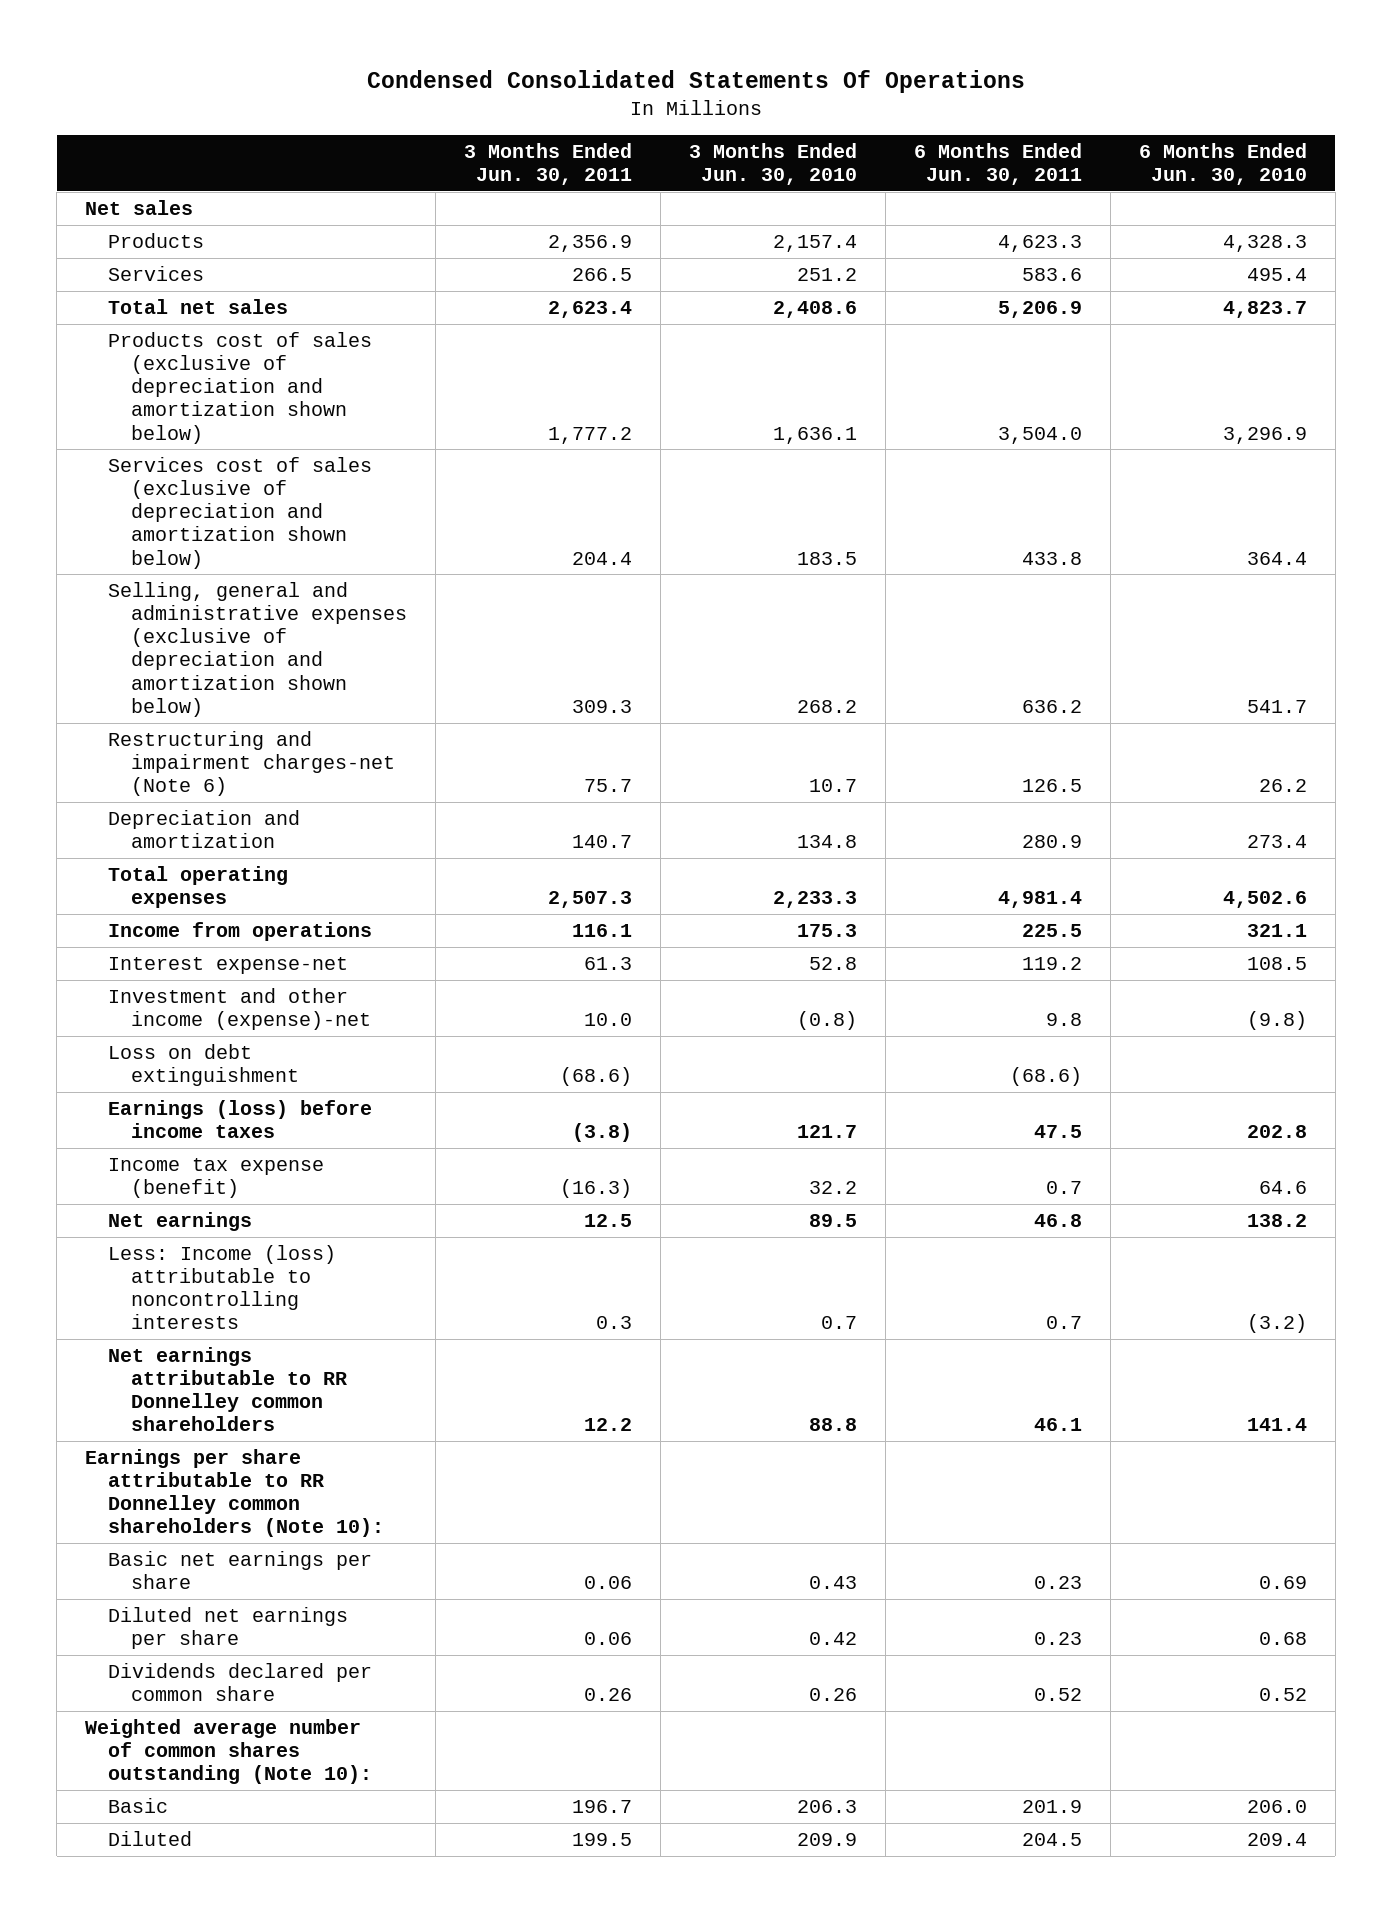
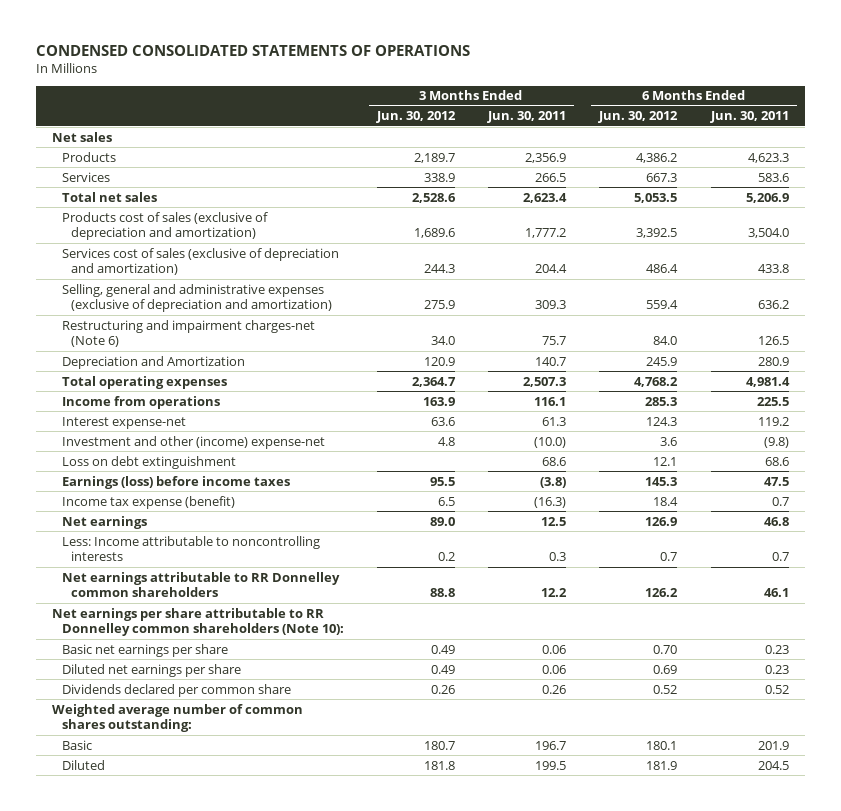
- Condensed Consolidated Statements Of Operations
+ CONDENSED CONSOLIDATED STATEMENTS OF OPERATIONS
- | 3 Months Ended Jun. 30, 2011 | 3 Months Ended Jun. 30, 2010 | 6 Months Ended Jun. 30, 2011 | 6 Months Ended Jun. 30, 2010
+ | 3 Months Ended Jun. 30, 2012 | 3 Months Ended Jun. 30, 2011 | 6 Months Ended Jun. 30, 2012 | 6 Months Ended Jun. 30, 2011
- Products cost of sales (exclusive of depreciation and amortization shown below) | 1,777.2 | 1,636.1 | 3,504.0 | 3,296.9
- Services cost of sales (exclusive of depreciation and amortization shown below) | 204.4 | 183.5 | 433.8 | 364.4
- Selling, general and administrative expenses (exclusive of depreciation and amortization shown below) | 309.3 | 268.2 | 636.2 | 541.7
+ Products cost of sales (exclusive of depreciation and amortization) | 1,689.6 | 1,777.2 | 3,392.5 | 3,504.0
+ Services cost of sales (exclusive of depreciation and amortization) | 244.3 | 204.4 | 486.4 | 433.8
+ Selling, general and administrative expenses (exclusive of depreciation and amortization) | 275.9 | 309.3 | 559.4 | 636.2
- Depreciation and amortization | 140.7 | 134.8 | 280.9 | 273.4
+ Depreciation and Amortization | 120.9 | 140.7 | 245.9 | 280.9
- Investment and other income (expense)-net | 10.0 | (0.8) | 9.8 | (9.8)
- Loss on debt extinguishment | (68.6) | | (68.6) |
+ Investment and other (income) expense-net | 4.8 | (10.0) | 3.6 | (9.8)
+ Loss on debt extinguishment | | 68.6 | 12.1 | 68.6
- Less: Income (loss) attributable to noncontrolling interests | 0.3 | 0.7 | 0.7 | (3.2)
+ Less: Income attributable to noncontrolling interests | 0.2 | 0.3 | 0.7 | 0.7
- Earnings per share attributable to RR Donnelley common shareholders (Note 10):
+ Net earnings per share attributable to RR Donnelley common shareholders (Note 10):
- Weighted average number of common shares outstanding (Note 10):
+ Weighted average number of common shares outstanding:

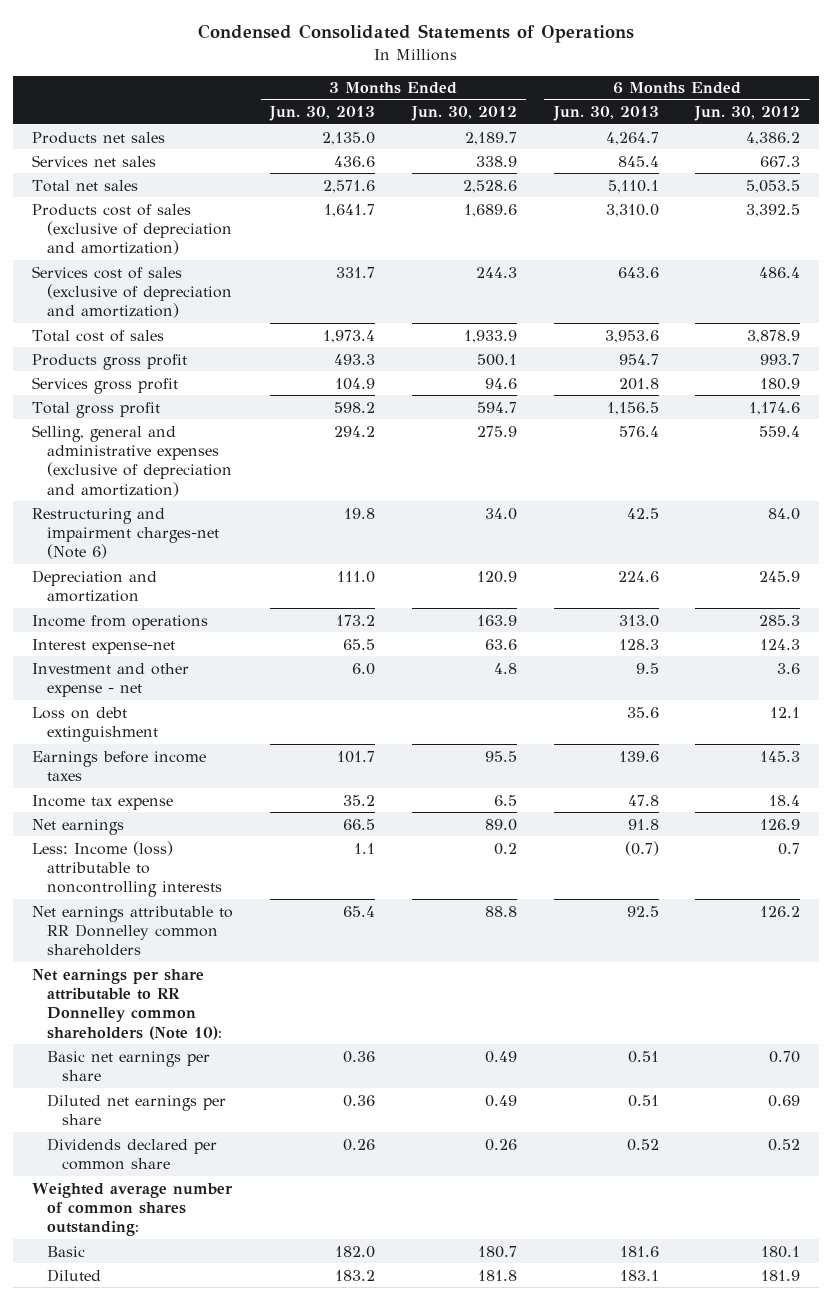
- CONDENSED CONSOLIDATED STATEMENTS OF OPERATIONS
+ Condensed Consolidated Statements of Operations
- | 3 Months Ended Jun. 30, 2012 | 3 Months Ended Jun. 30, 2011 | 6 Months Ended Jun. 30, 2012 | 6 Months Ended Jun. 30, 2011
+ | 3 Months Ended Jun. 30, 2013 | 3 Months Ended Jun. 30, 2012 | 6 Months Ended Jun. 30, 2013 | 6 Months Ended Jun. 30, 2012
- Net sales
- Products | 2,189.7 | 2,356.9 | 4,386.2 | 4,623.3
- Services | 338.9 | 266.5 | 667.3 | 583.6
+ Products net sales | 2,135.0 | 2,189.7 | 4,264.7 | 4,386.2
+ Services net sales | 436.6 | 338.9 | 845.4 | 667.3
+ Total cost of sales | 1,973.4 | 1,933.9 | 3,953.6 | 3,878.9
+ Products gross profit | 493.3 | 500.1 | 954.7 | 993.7
+ Services gross profit | 104.9 | 94.6 | 201.8 | 180.9
+ Total gross profit | 598.2 | 594.7 | 1,156.5 | 1,174.6
- Depreciation and Amortization | 120.9 | 140.7 | 245.9 | 280.9
- Total operating expenses | 2,364.7 | 2,507.3 | 4,768.2 | 4,981.4
+ Depreciation and amortization | 111.0 | 120.9 | 224.6 | 245.9
- Investment and other (income) expense-net | 4.8 | (10.0) | 3.6 | (9.8)
+ Investment and other expense - net | 6.0 | 4.8 | 9.5 | 3.6
- Earnings (loss) before income taxes | 95.5 | (3.8) | 145.3 | 47.5
- Income tax expense (benefit) | 6.5 | (16.3) | 18.4 | 0.7
+ Earnings before income taxes | 101.7 | 95.5 | 139.6 | 145.3
+ Income tax expense | 35.2 | 6.5 | 47.8 | 18.4
- Less: Income attributable to noncontrolling interests | 0.2 | 0.3 | 0.7 | 0.7
+ Less: Income (loss) attributable to noncontrolling interests | 1.1 | 0.2 | (0.7) | 0.7

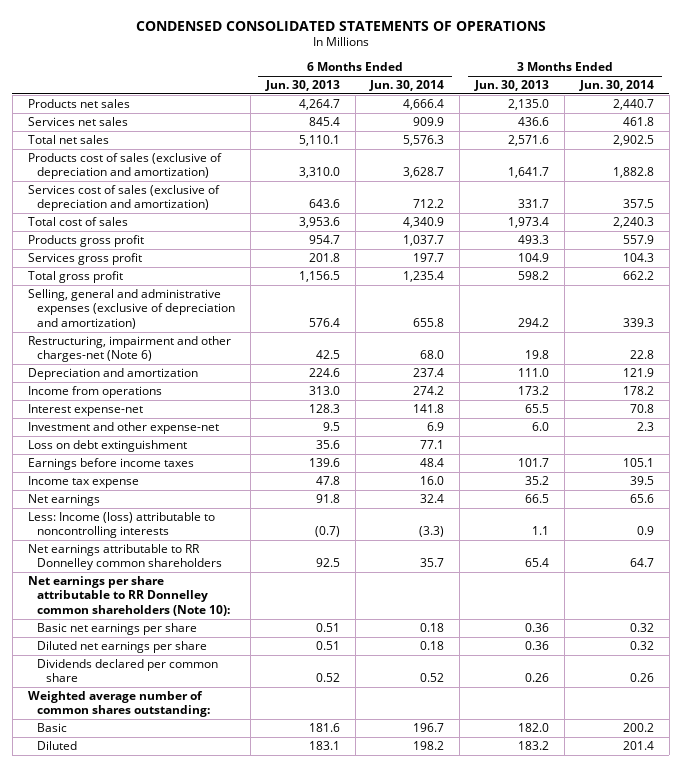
- Condensed Consolidated Statements of Operations
+ CONDENSED CONSOLIDATED STATEMENTS OF OPERATIONS
- | 3 Months Ended Jun. 30, 2013 | 3 Months Ended Jun. 30, 2012 | 6 Months Ended Jun. 30, 2013 | 6 Months Ended Jun. 30, 2012
+ | 6 Months Ended Jun. 30, 2013 | 6 Months Ended Jun. 30, 2014 | 3 Months Ended Jun. 30, 2013 | 3 Months Ended Jun. 30, 2014
- Restructuring and impairment charges-net (Note 6) | 19.8 | 34.0 | 42.5 | 84.0
+ Restructuring, impairment and other charges-net (Note 6) | 42.5 | 68.0 | 19.8 | 22.8
- Investment and other expense - net | 6.0 | 4.8 | 9.5 | 3.6
+ Investment and other expense-net | 9.5 | 6.9 | 6.0 | 2.3

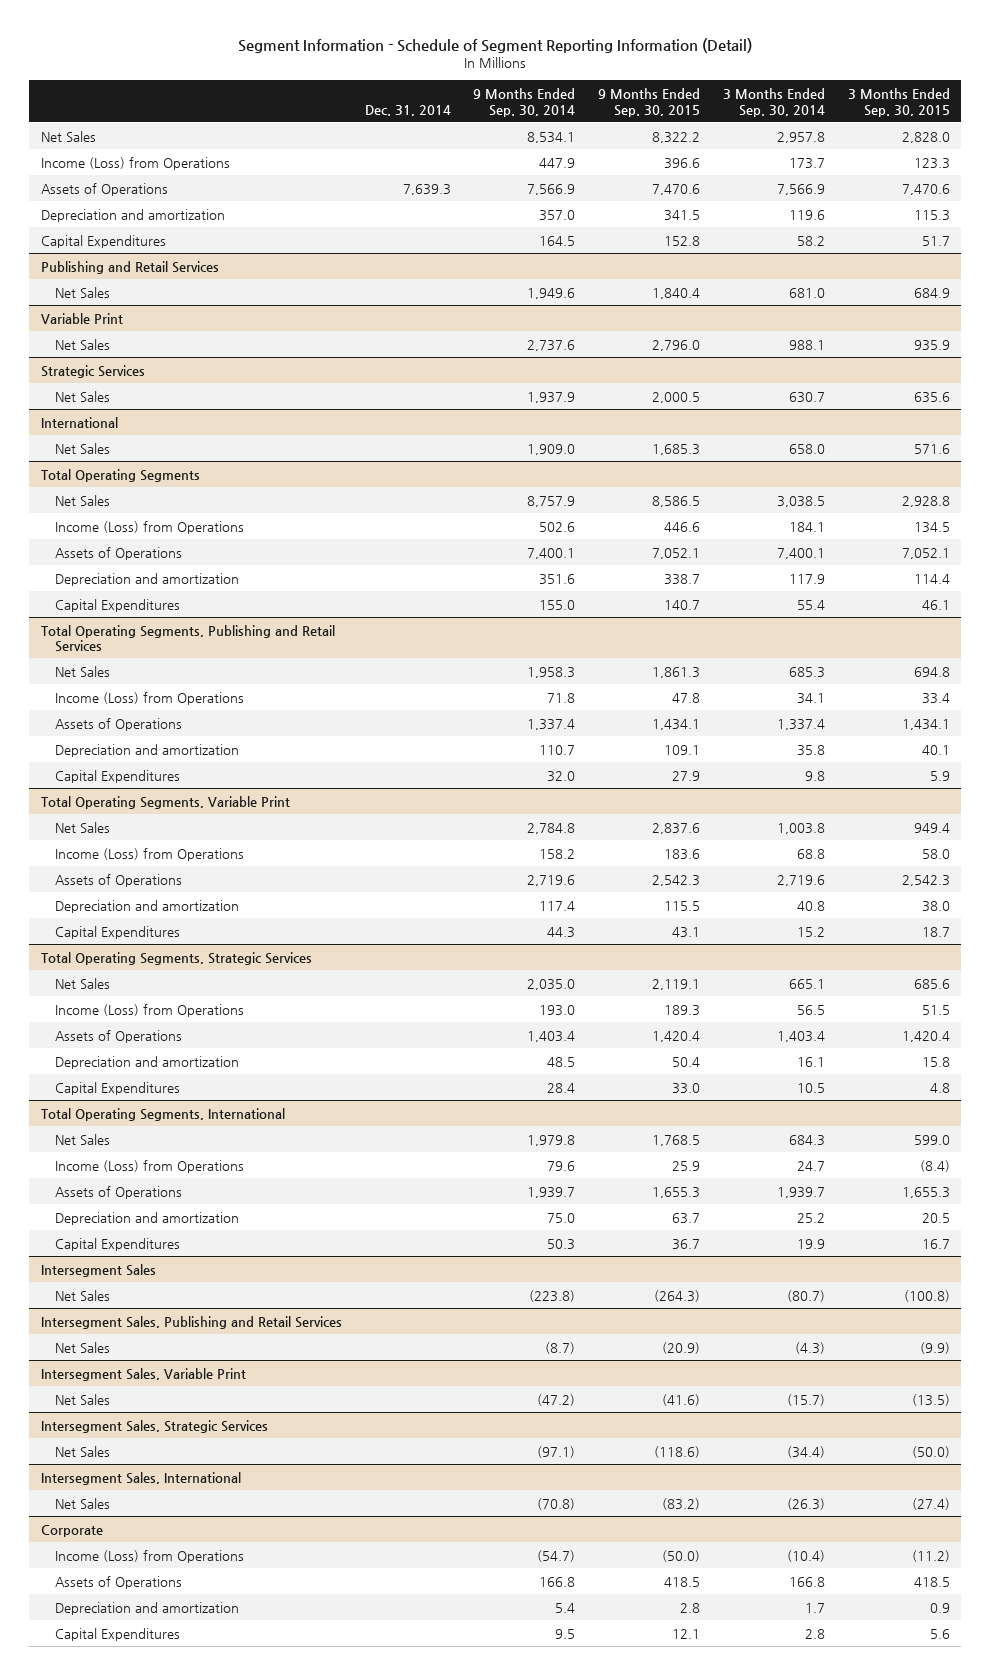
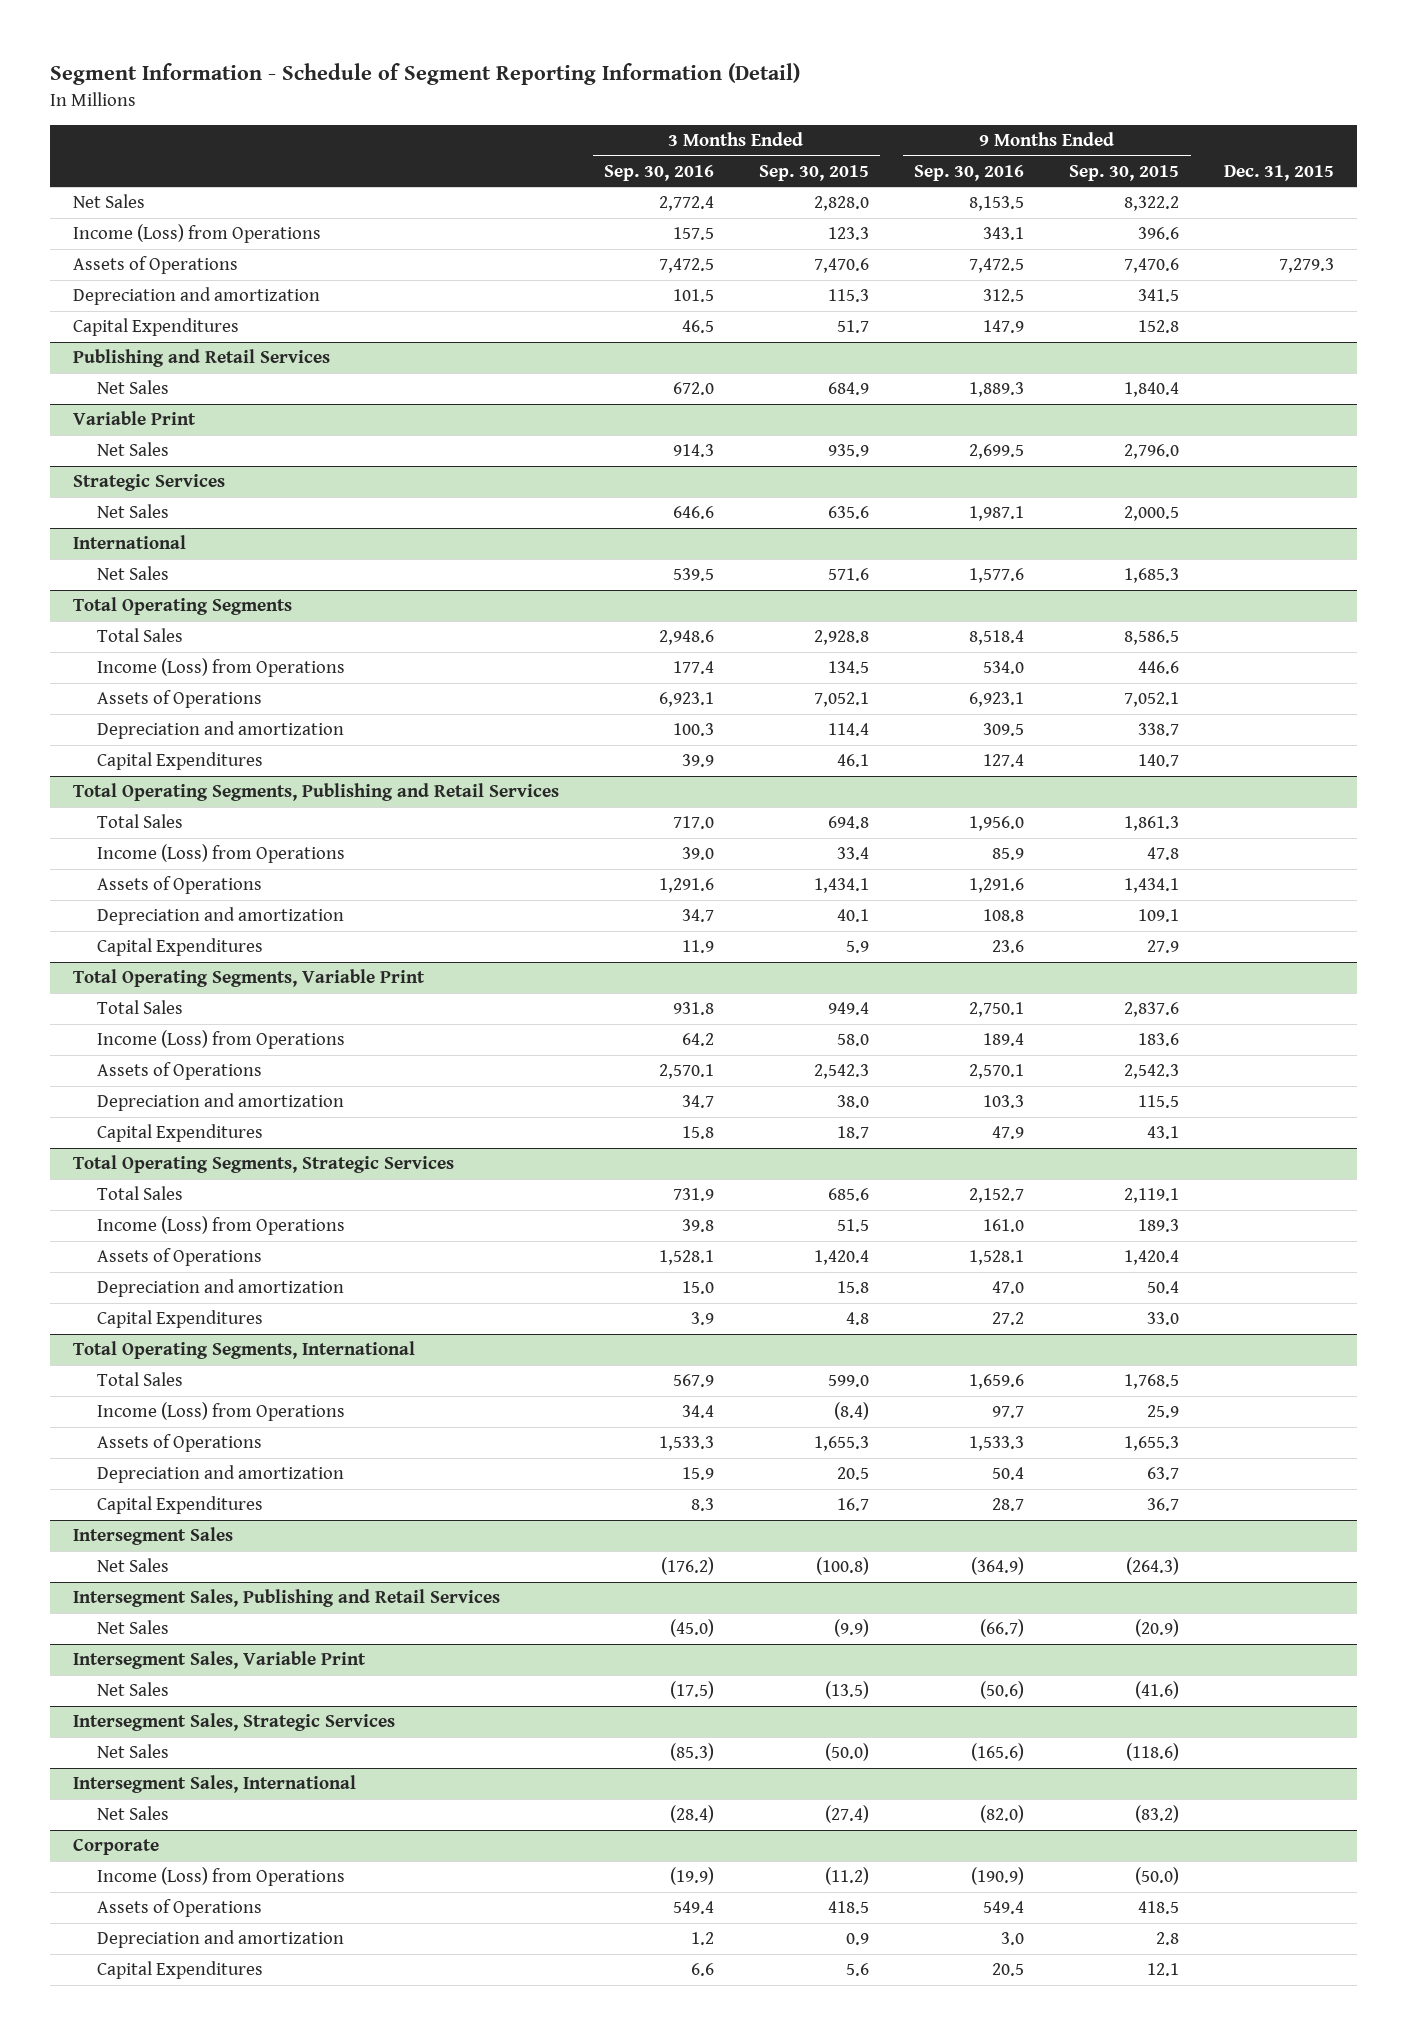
- | Dec. 31, 2014 | 9 Months Ended Sep. 30, 2014 | 9 Months Ended Sep. 30, 2015 | 3 Months Ended Sep. 30, 2014 | 3 Months Ended Sep. 30, 2015
+ | 3 Months Ended Sep. 30, 2016 | 3 Months Ended Sep. 30, 2015 | 9 Months Ended Sep. 30, 2016 | 9 Months Ended Sep. 30, 2015 | Dec. 31, 2015
@ Total Operating Segments
- Net Sales | | 8,757.9 | 8,586.5 | 3,038.5 | 2,928.8
+ Total Sales | 2,948.6 | 2,928.8 | 8,518.4 | 8,586.5 |
@ Total Operating Segments, Publishing and Retail Services
- Net Sales | | 1,958.3 | 1,861.3 | 685.3 | 694.8
+ Total Sales | 717.0 | 694.8 | 1,956.0 | 1,861.3 |
@ Total Operating Segments, Variable Print
- Net Sales | | 2,784.8 | 2,837.6 | 1,003.8 | 949.4
+ Total Sales | 931.8 | 949.4 | 2,750.1 | 2,837.6 |
@ Total Operating Segments, Strategic Services
- Net Sales | | 2,035.0 | 2,119.1 | 665.1 | 685.6
+ Total Sales | 731.9 | 685.6 | 2,152.7 | 2,119.1 |
@ Total Operating Segments, International
- Net Sales | | 1,979.8 | 1,768.5 | 684.3 | 599.0
+ Total Sales | 567.9 | 599.0 | 1,659.6 | 1,768.5 |

